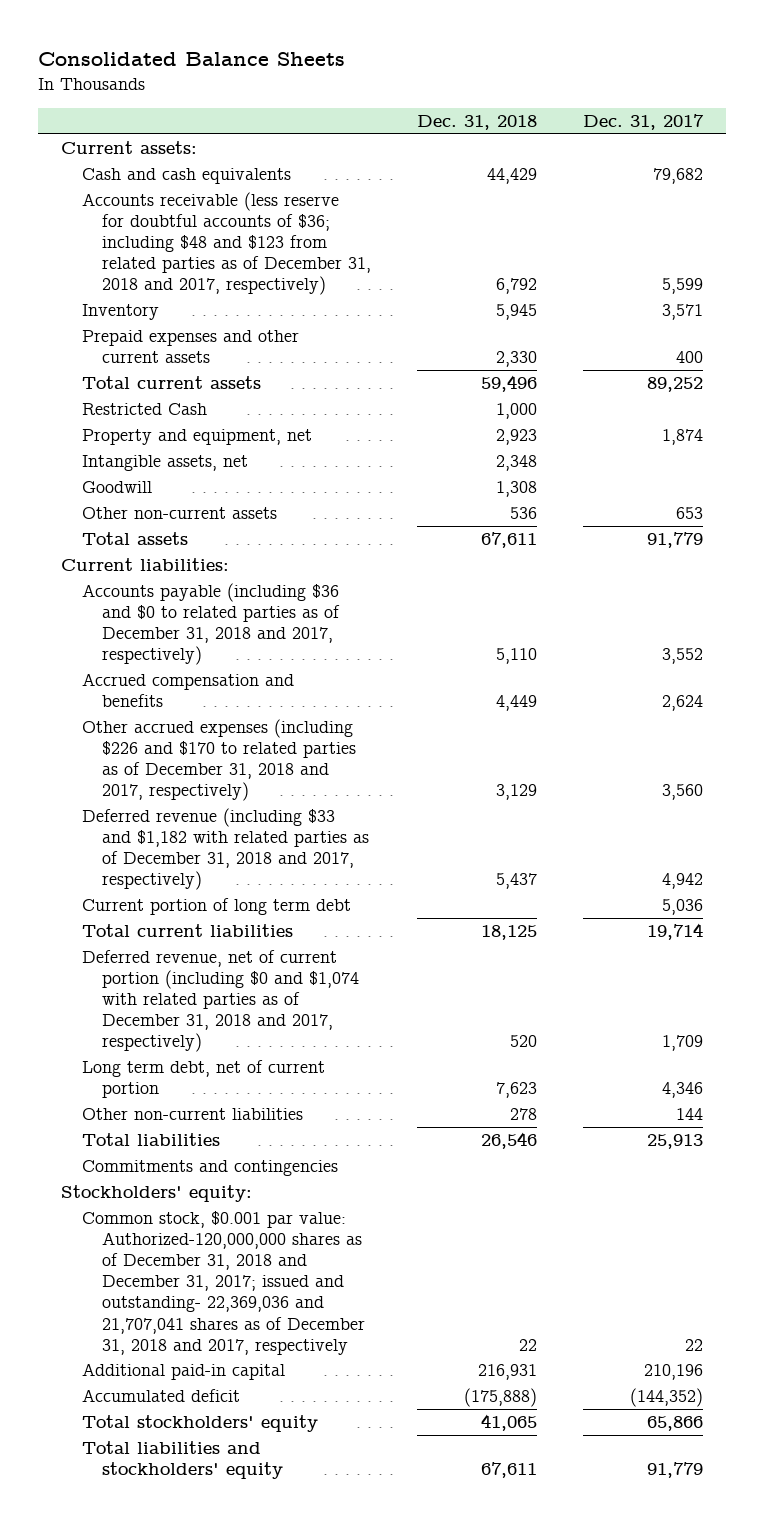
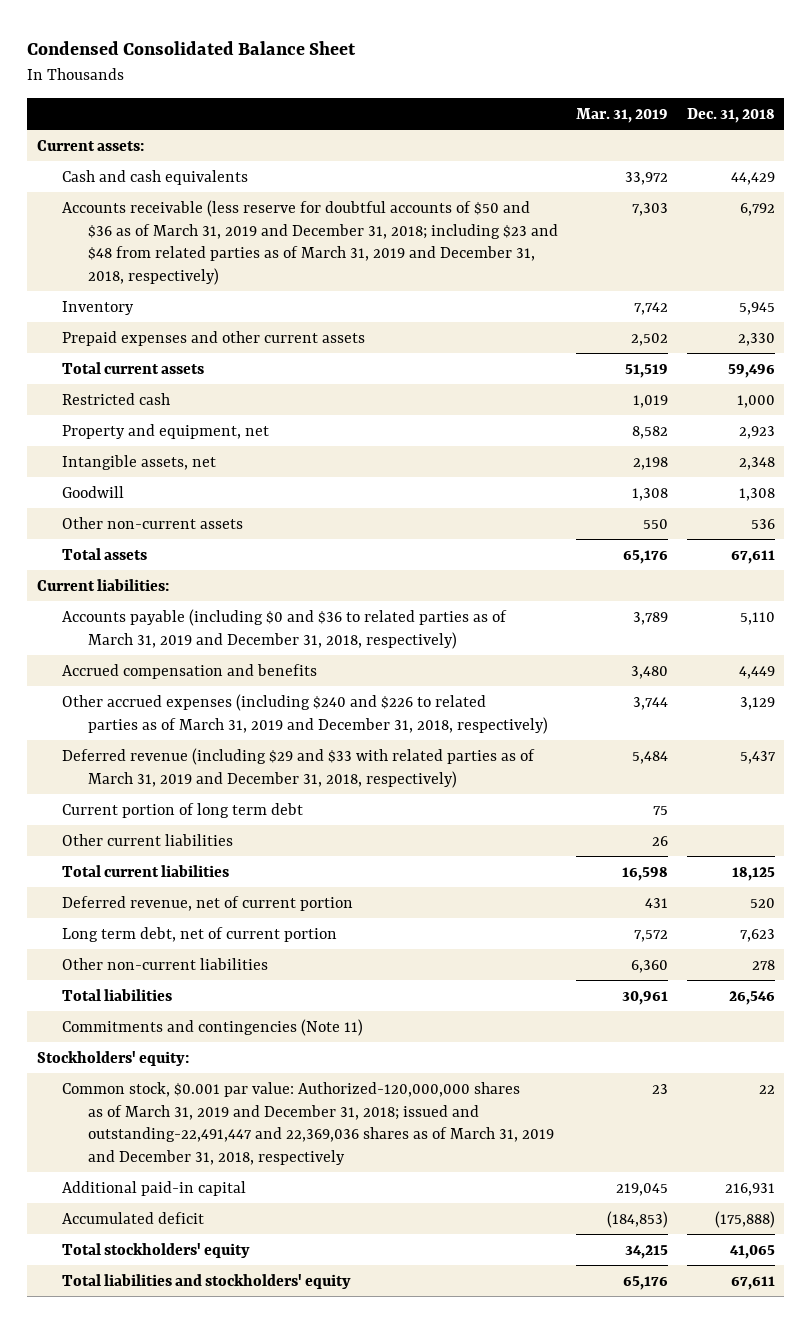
- Consolidated Balance Sheets
+ Condensed Consolidated Balance Sheet
- | Dec. 31, 2018 | Dec. 31, 2017
+ | Mar. 31, 2019 | Dec. 31, 2018
- Accounts receivable (less reserve for doubtful accounts of $36; including $48 and $123 from related parties as of December 31, 2018 and 2017, respectively) | 6,792 | 5,599
+ Accounts receivable (less reserve for doubtful accounts of $50 and $36 as of March 31, 2019 and December 31, 2018; including $23 and $48 from related parties as of March 31, 2019 and December 31, 2018, respectively) | 7,303 | 6,792
- Restricted Cash | 1,000 |
+ Restricted cash | 1,019 | 1,000
- Accounts payable (including $36 and $0 to related parties as of December 31, 2018 and 2017, respectively) | 5,110 | 3,552
+ Accounts payable (including $0 and $36 to related parties as of March 31, 2019 and December 31, 2018, respectively) | 3,789 | 5,110
- Other accrued expenses (including $226 and $170 to related parties as of December 31, 2018 and 2017, respectively) | 3,129 | 3,560
- Deferred revenue (including $33 and $1,182 with related parties as of December 31, 2018 and 2017, respectively) | 5,437 | 4,942
+ Other accrued expenses (including $240 and $226 to related parties as of March 31, 2019 and December 31, 2018, respectively) | 3,744 | 3,129
+ Deferred revenue (including $29 and $33 with related parties as of March 31, 2019 and December 31, 2018, respectively) | 5,484 | 5,437
+ Other current liabilities | 26 |
- Deferred revenue, net of current portion (including $0 and $1,074 with related parties as of December 31, 2018 and 2017, respectively) | 520 | 1,709
+ Deferred revenue, net of current portion | 431 | 520
- Commitments and contingencies
+ Commitments and contingencies (Note 11)
- Common stock, $0.001 par value: Authorized-120,000,000 shares as of December 31, 2018 and December 31, 2017; issued and outstanding- 22,369,036 and 21,707,041 shares as of December 31, 2018 and 2017, respectively | 22 | 22
+ Common stock, $0.001 par value: Authorized-120,000,000 shares as of March 31, 2019 and December 31, 2018; issued and outstanding-22,491,447 and 22,369,036 shares as of March 31, 2019 and December 31, 2018, respectively | 23 | 22

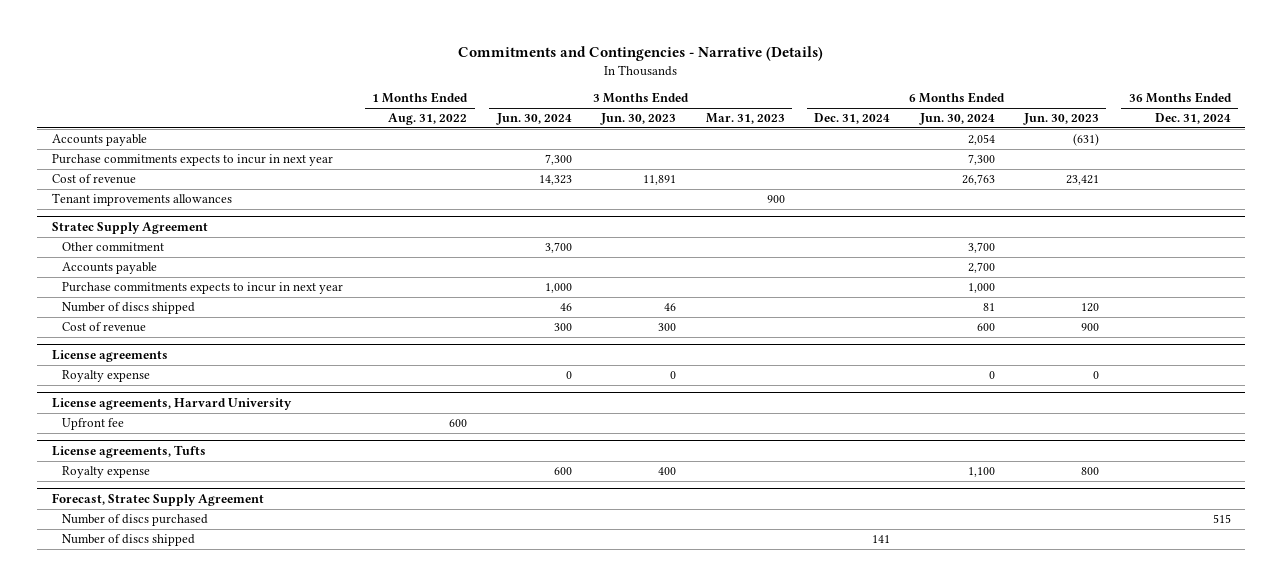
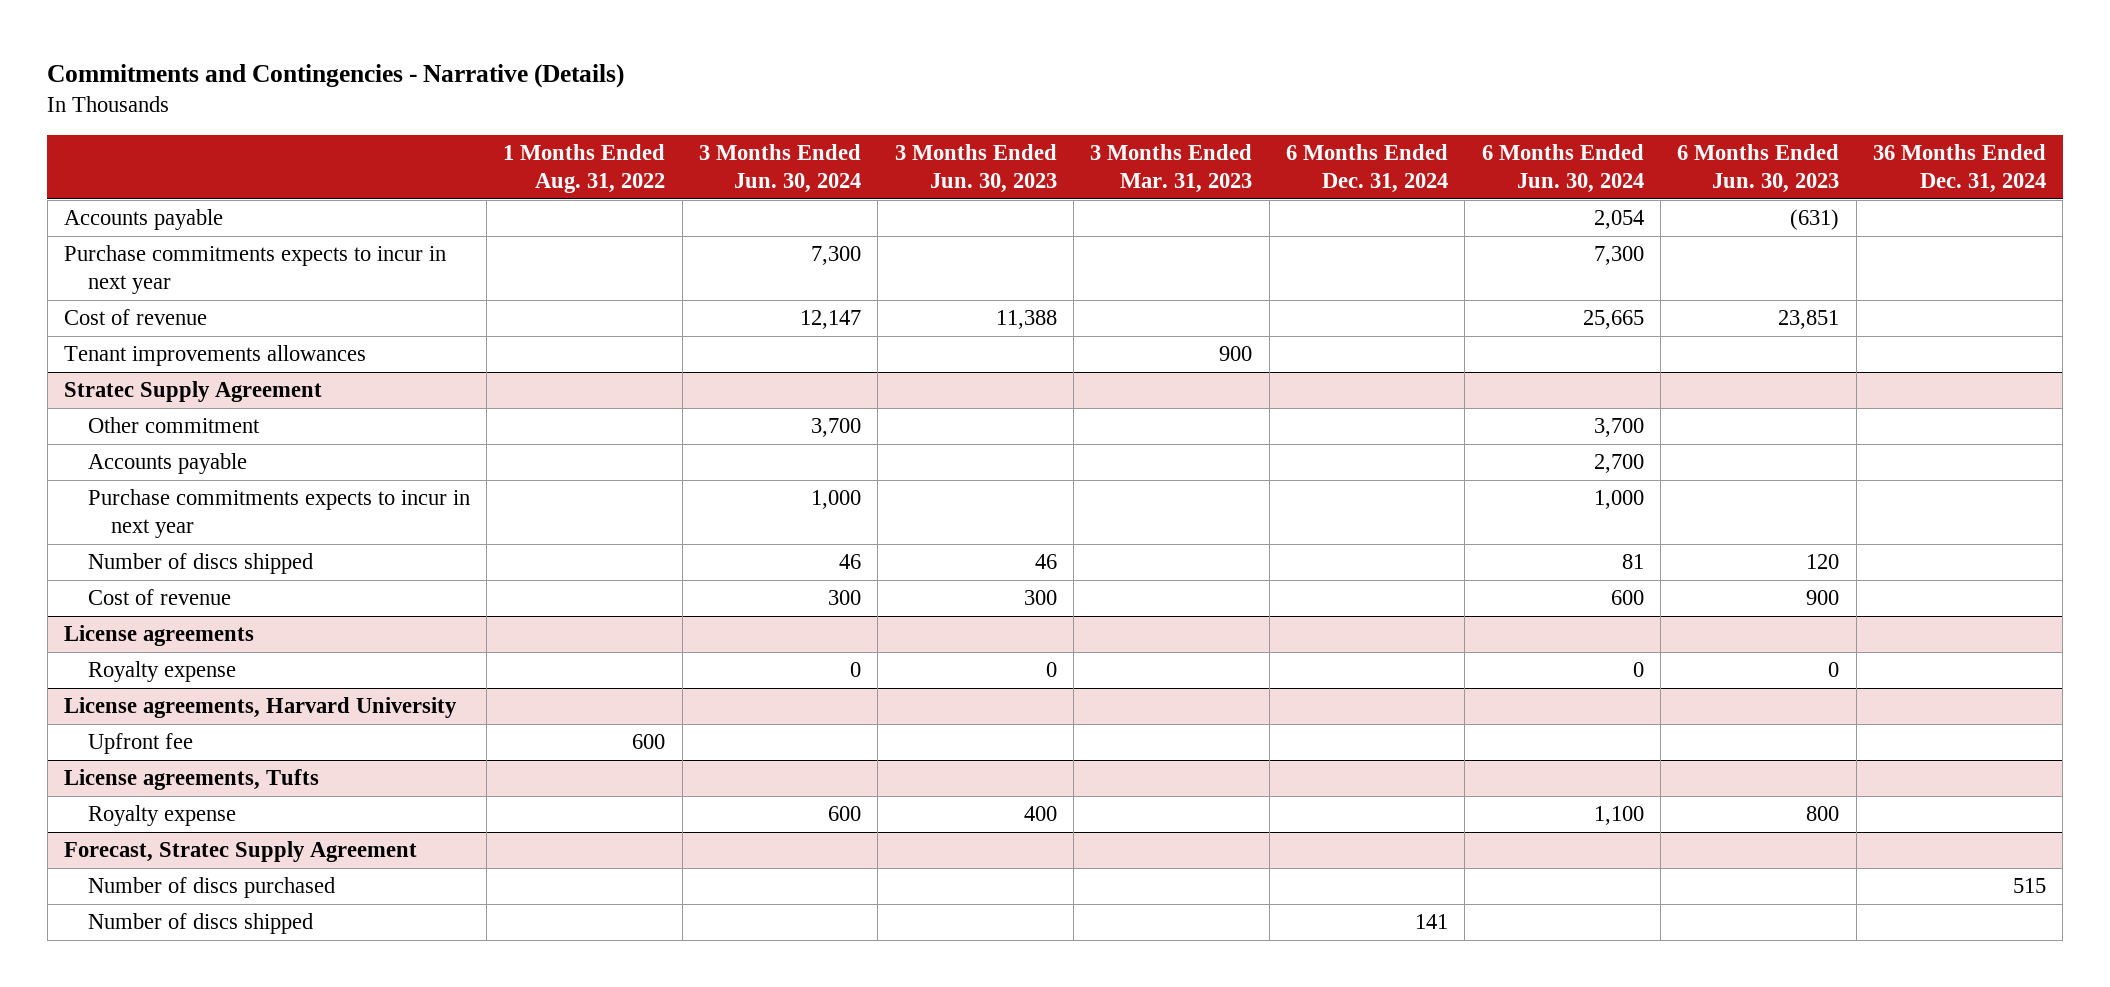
- Cost of revenue | | 14,323 | 11,891 | | | 26,763 | 23,421 |
+ Cost of revenue | | 12,147 | 11,388 | | | 25,665 | 23,851 |

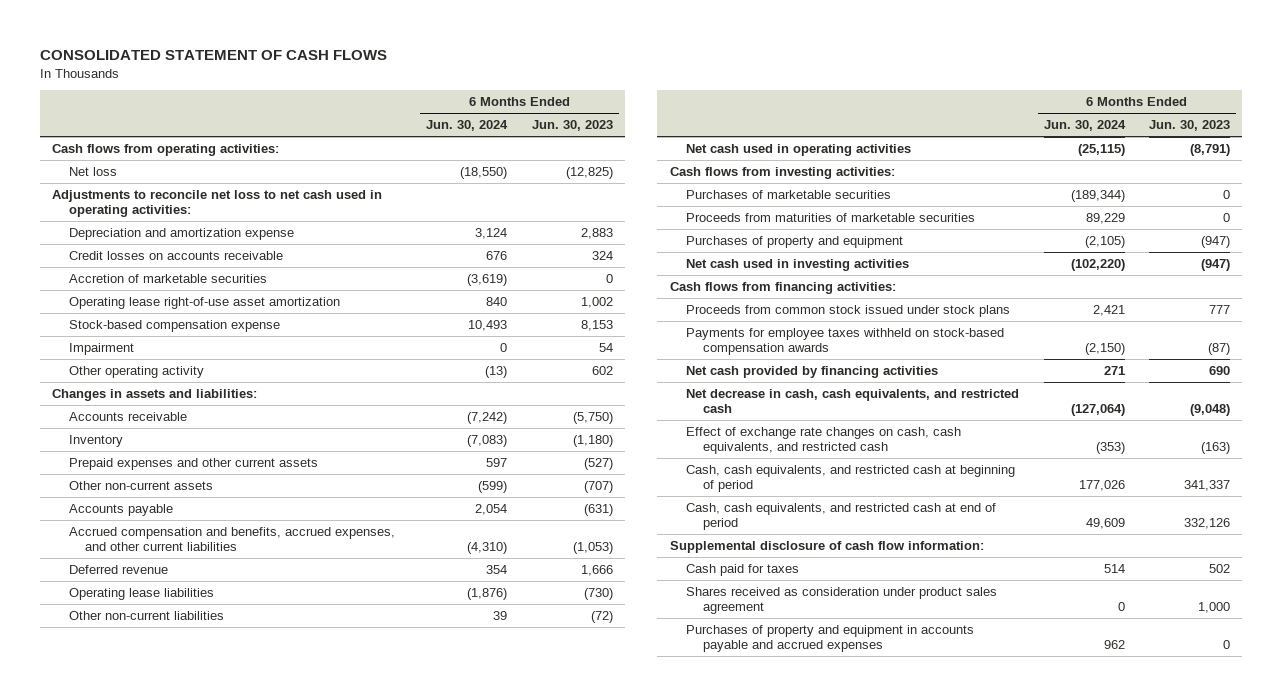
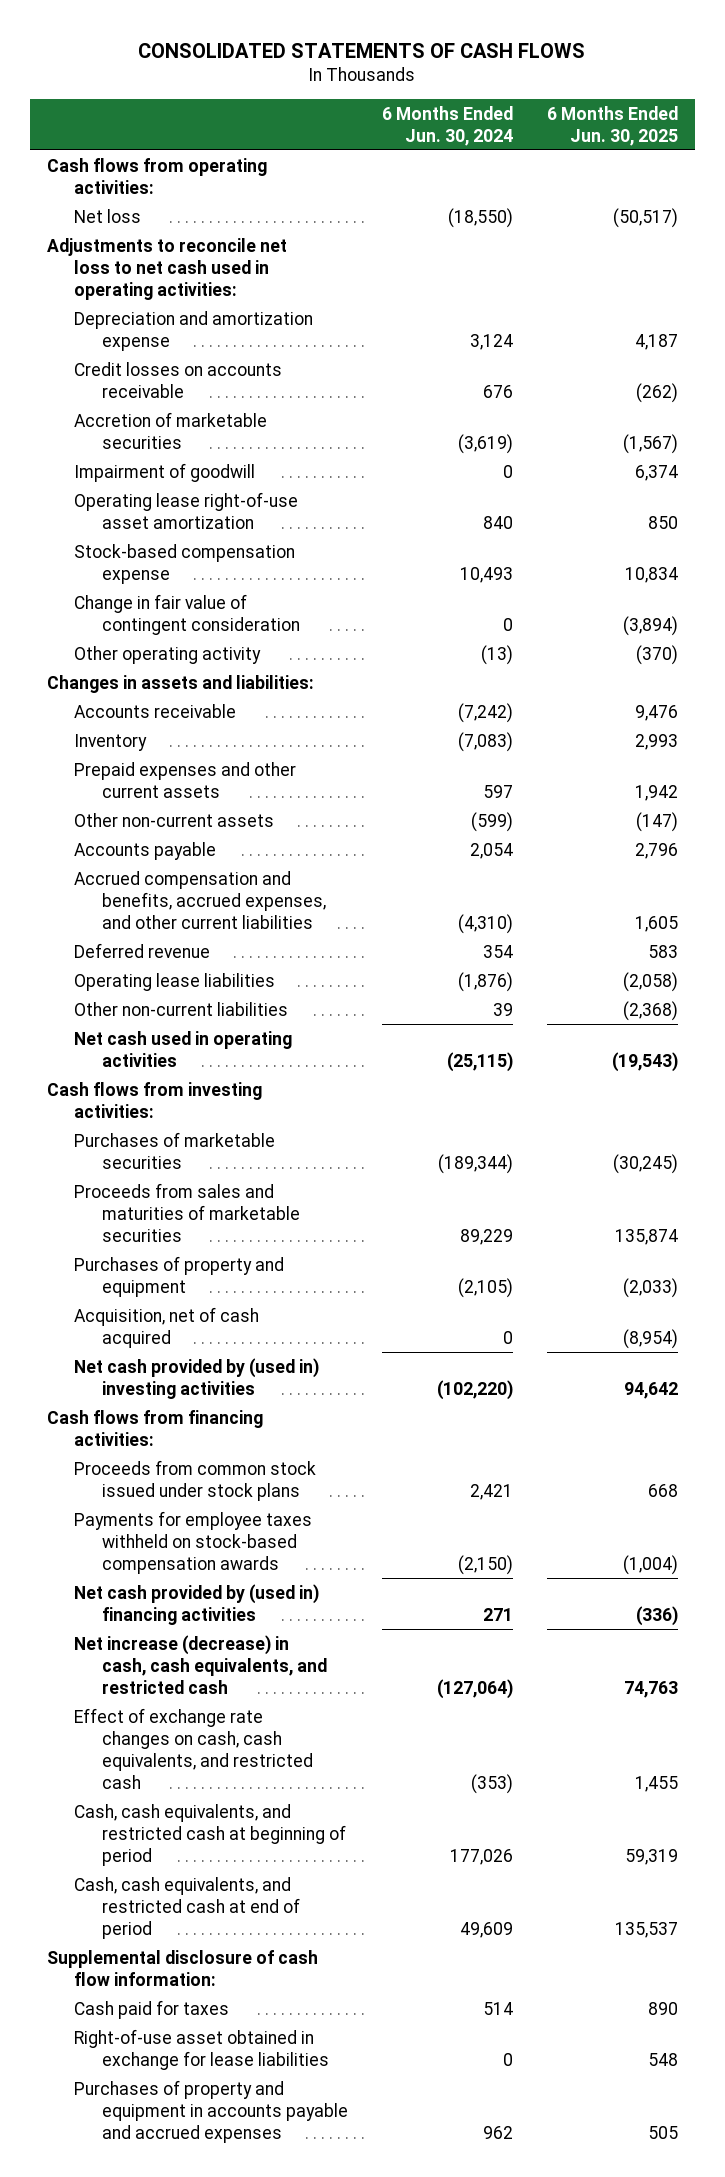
- CONSOLIDATED STATEMENT OF CASH FLOWS
+ CONSOLIDATED STATEMENTS OF CASH FLOWS
- | 6 Months Ended Jun. 30, 2024 | 6 Months Ended Jun. 30, 2023
+ | 6 Months Ended Jun. 30, 2024 | 6 Months Ended Jun. 30, 2025
+ Impairment of goodwill | 0 | 6,374
- Impairment | 0 | 54
+ Change in fair value of contingent consideration | 0 | (3,894)
- Proceeds from maturities of marketable securities | 89,229 | 0
+ Proceeds from sales and maturities of marketable securities | 89,229 | 135,874
- Net cash used in investing activities | (102,220) | (947)
+ Acquisition, net of cash acquired | 0 | (8,954)
+ Net cash provided by (used in) investing activities | (102,220) | 94,642
- Net cash provided by financing activities | 271 | 690
- Net decrease in cash, cash equivalents, and restricted cash | (127,064) | (9,048)
+ Net cash provided by (used in) financing activities | 271 | (336)
+ Net increase (decrease) in cash, cash equivalents, and restricted cash | (127,064) | 74,763
- Shares received as consideration under product sales agreement | 0 | 1,000
+ Right-of-use asset obtained in exchange for lease liabilities | 0 | 548

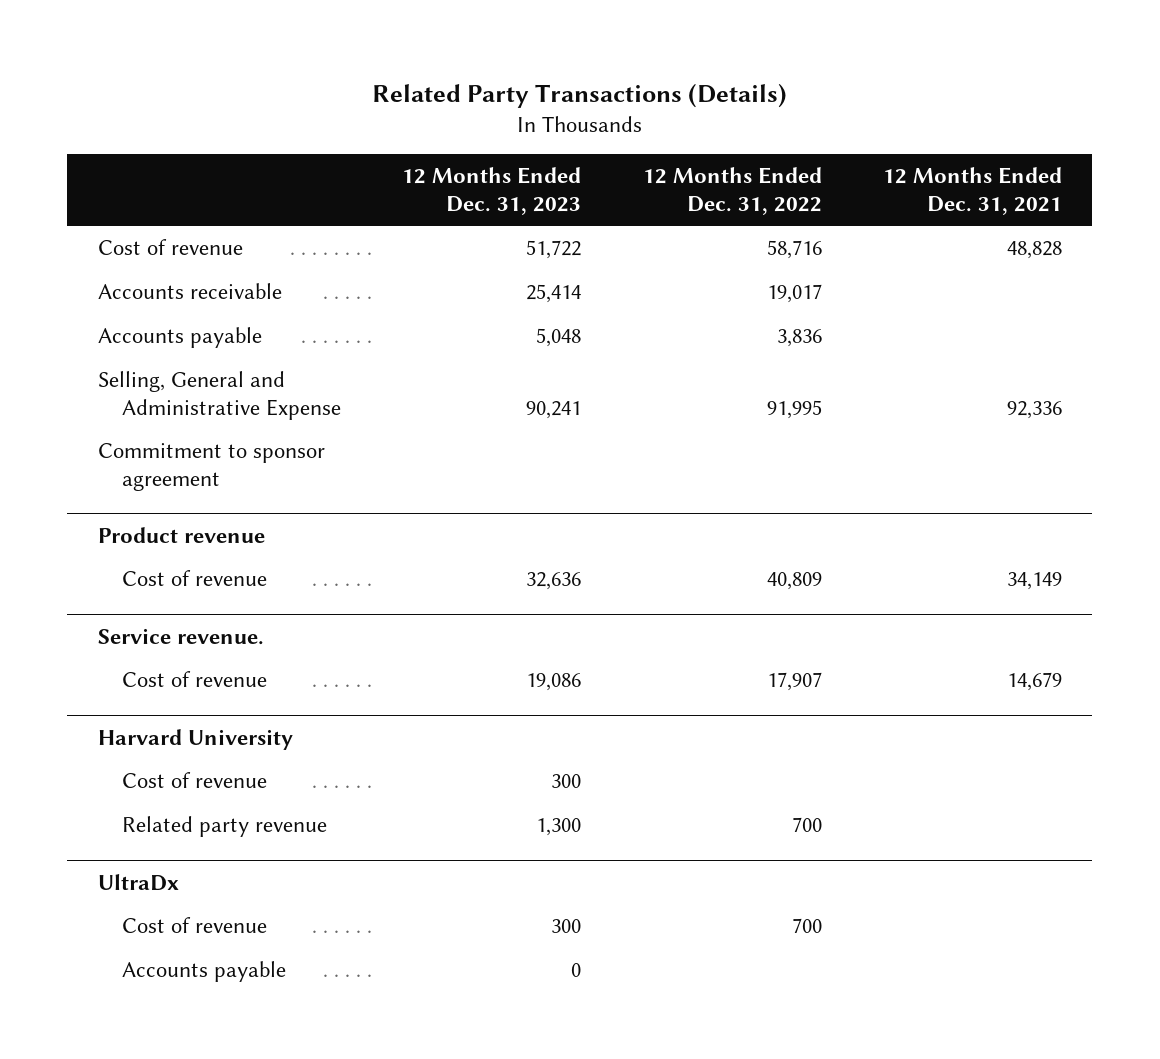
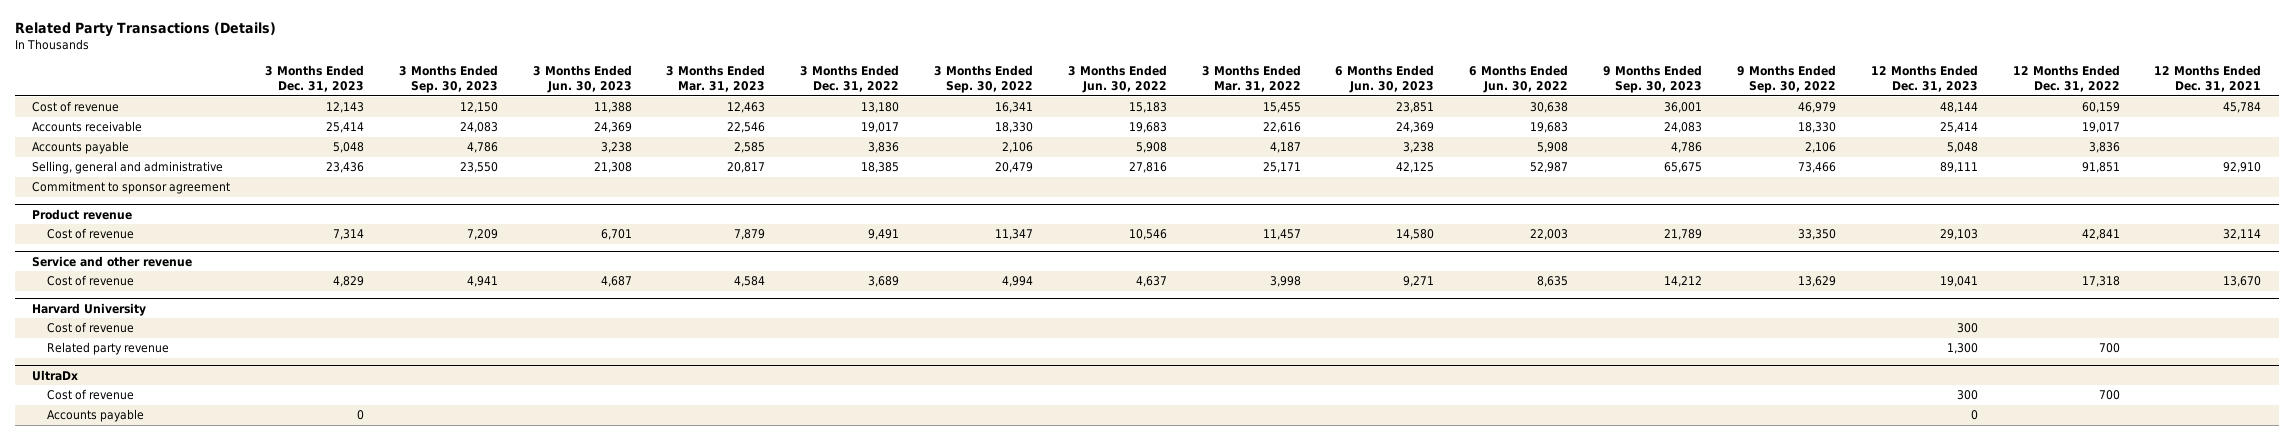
- | 12 Months Ended Dec. 31, 2023 | 12 Months Ended Dec. 31, 2022 | 12 Months Ended Dec. 31, 2021
+ | 3 Months Ended Dec. 31, 2023 | 3 Months Ended Sep. 30, 2023 | 3 Months Ended Jun. 30, 2023 | 3 Months Ended Mar. 31, 2023 | 3 Months Ended Dec. 31, 2022 | 3 Months Ended Sep. 30, 2022 | 3 Months Ended Jun. 30, 2022 | 3 Months Ended Mar. 31, 2022 | 6 Months Ended Jun. 30, 2023 | 6 Months Ended Jun. 30, 2022 | 9 Months Ended Sep. 30, 2023 | 9 Months Ended Sep. 30, 2022 | 12 Months Ended Dec. 31, 2023 | 12 Months Ended Dec. 31, 2022 | 12 Months Ended Dec. 31, 2021
- Cost of revenue | 51,722 | 58,716 | 48,828
+ Cost of revenue | 12,143 | 12,150 | 11,388 | 12,463 | 13,180 | 16,341 | 15,183 | 15,455 | 23,851 | 30,638 | 36,001 | 46,979 | 48,144 | 60,159 | 45,784
- Selling, General and Administrative Expense | 90,241 | 91,995 | 92,336
+ Selling, general and administrative | 23,436 | 23,550 | 21,308 | 20,817 | 18,385 | 20,479 | 27,816 | 25,171 | 42,125 | 52,987 | 65,675 | 73,466 | 89,111 | 91,851 | 92,910
@ Product revenue
- Cost of revenue | 32,636 | 40,809 | 34,149
- Service revenue.
- Cost of revenue | 19,086 | 17,907 | 14,679
@ Product revenue
+ Cost of revenue | 7,314 | 7,209 | 6,701 | 7,879 | 9,491 | 11,347 | 10,546 | 11,457 | 14,580 | 22,003 | 21,789 | 33,350 | 29,103 | 42,841 | 32,114
+ Service and other revenue
+ Cost of revenue | 4,829 | 4,941 | 4,687 | 4,584 | 3,689 | 4,994 | 4,637 | 3,998 | 9,271 | 8,635 | 14,212 | 13,629 | 19,041 | 17,318 | 13,670

